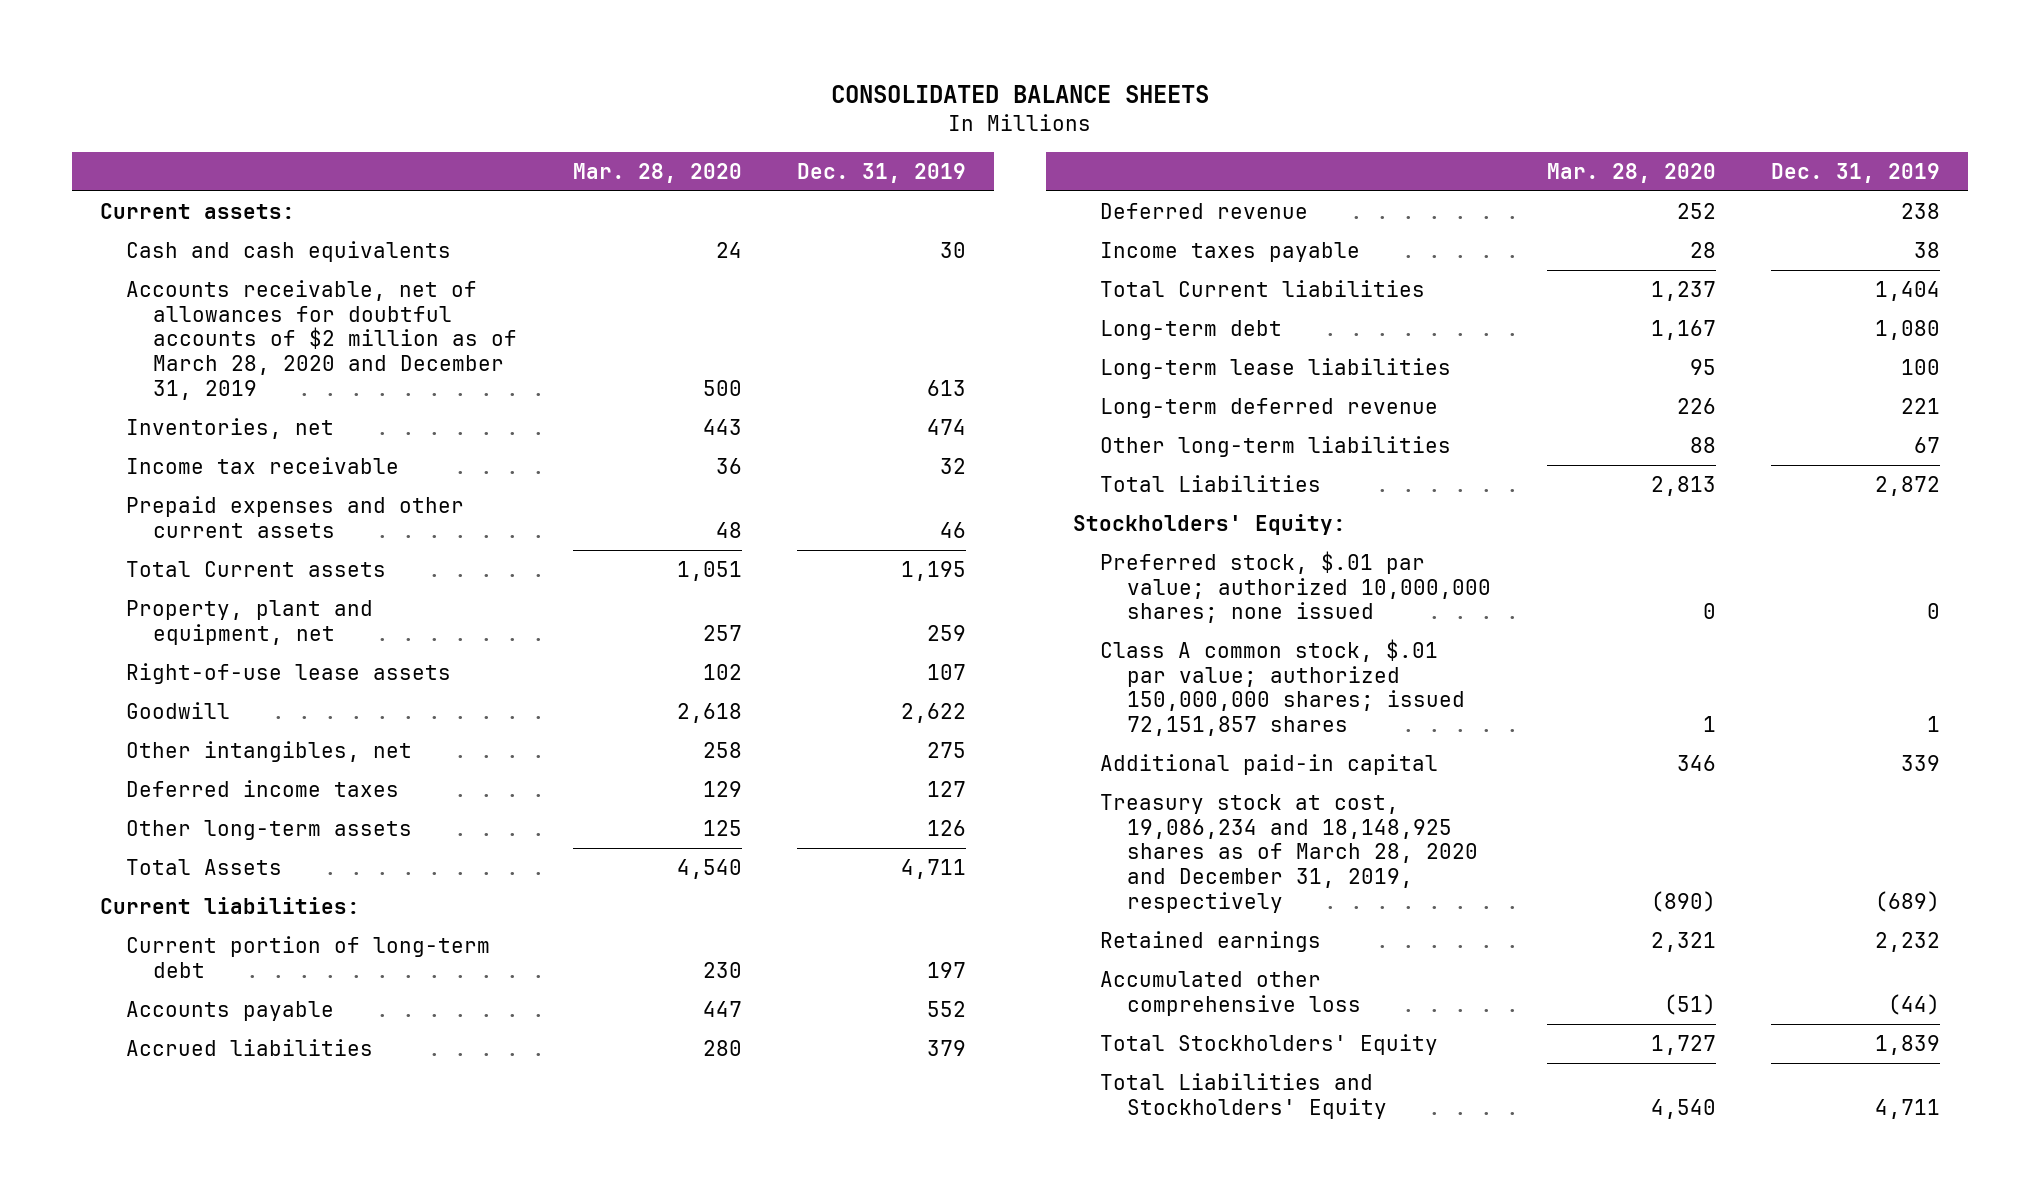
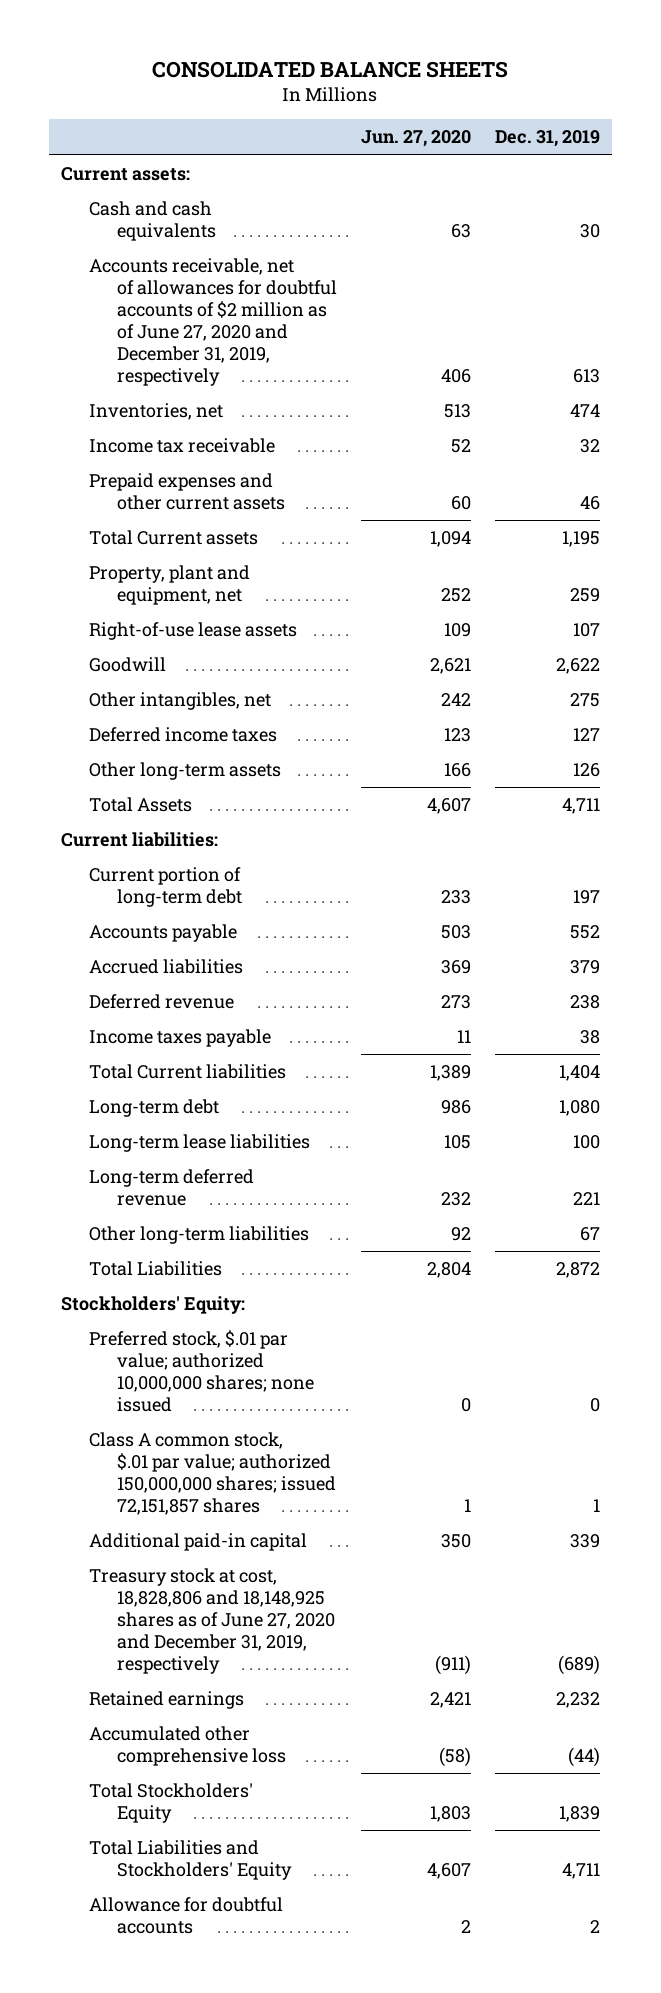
- | Mar. 28, 2020 | Dec. 31, 2019
+ | Jun. 27, 2020 | Dec. 31, 2019
- Accounts receivable, net of allowances for doubtful accounts of $2 million as of March 28, 2020 and December 31, 2019 | 500 | 613
+ Accounts receivable, net of allowances for doubtful accounts of $2 million as of June 27, 2020 and December 31, 2019, respectively | 406 | 613
- Treasury stock at cost, 19,086,234 and 18,148,925 shares as of March 28, 2020 and December 31, 2019, respectively | (890) | (689)
+ Treasury stock at cost, 18,828,806 and 18,148,925 shares as of June 27, 2020 and December 31, 2019, respectively | (911) | (689)
+ Allowance for doubtful accounts | 2 | 2

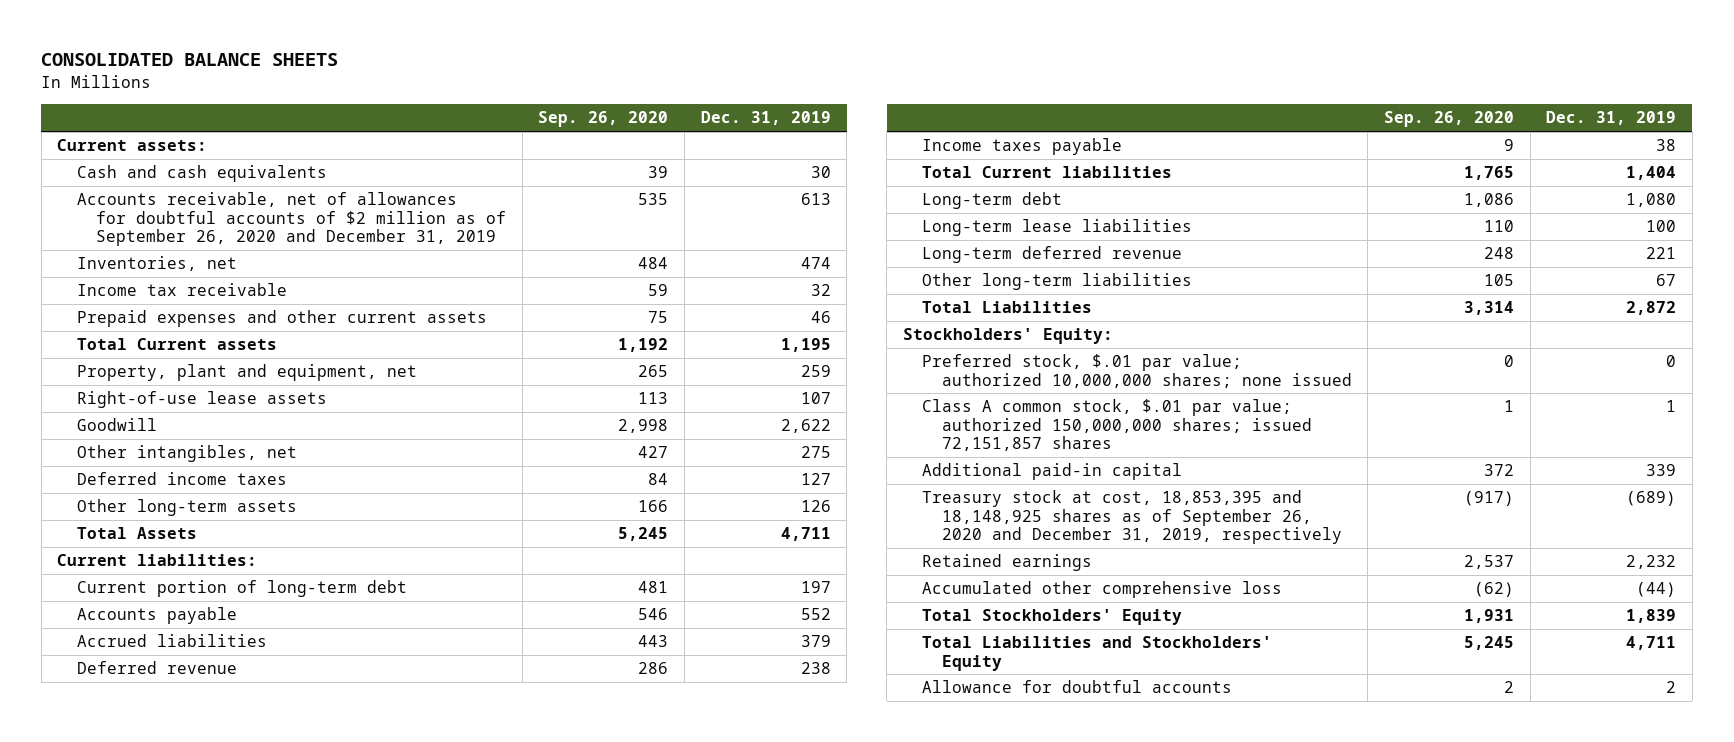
- | Jun. 27, 2020 | Dec. 31, 2019
+ | Sep. 26, 2020 | Dec. 31, 2019
- Accounts receivable, net of allowances for doubtful accounts of $2 million as of June 27, 2020 and December 31, 2019, respectively | 406 | 613
+ Accounts receivable, net of allowances for doubtful accounts of $2 million as of September 26, 2020 and December 31, 2019 | 535 | 613
- Treasury stock at cost, 18,828,806 and 18,148,925 shares as of June 27, 2020 and December 31, 2019, respectively | (911) | (689)
+ Treasury stock at cost, 18,853,395 and 18,148,925 shares as of September 26, 2020 and December 31, 2019, respectively | (917) | (689)

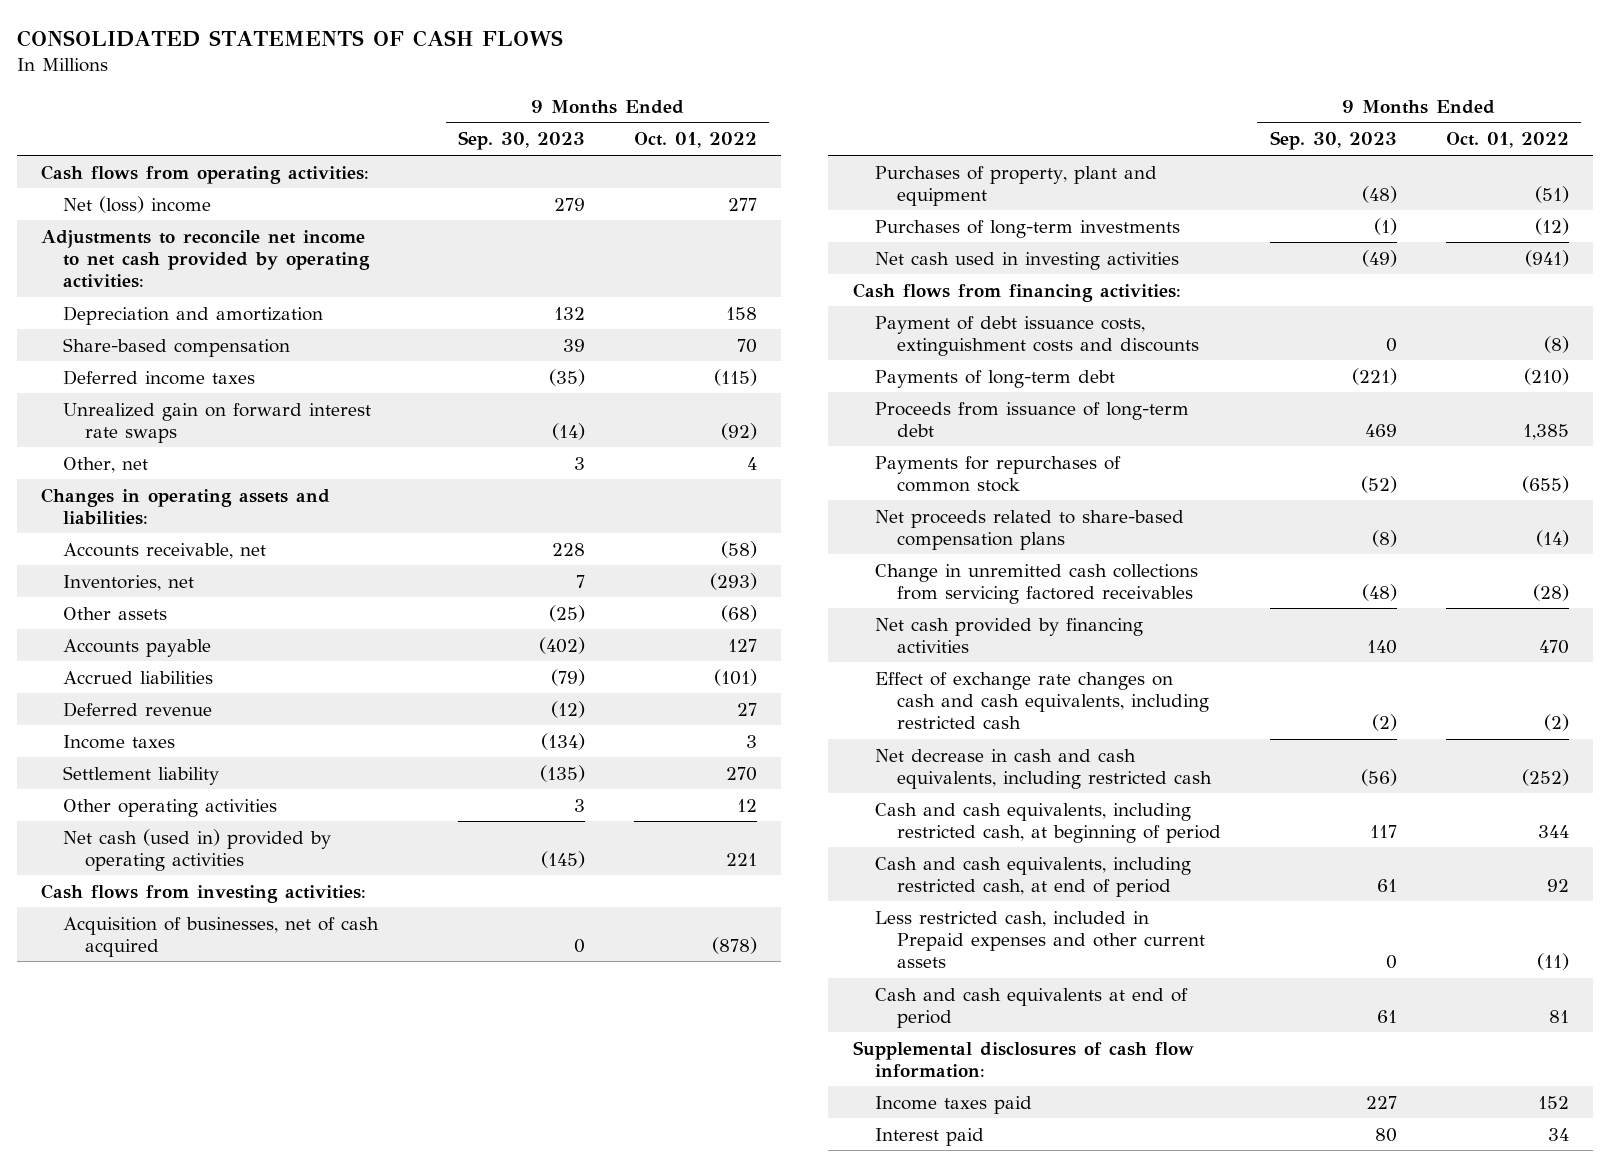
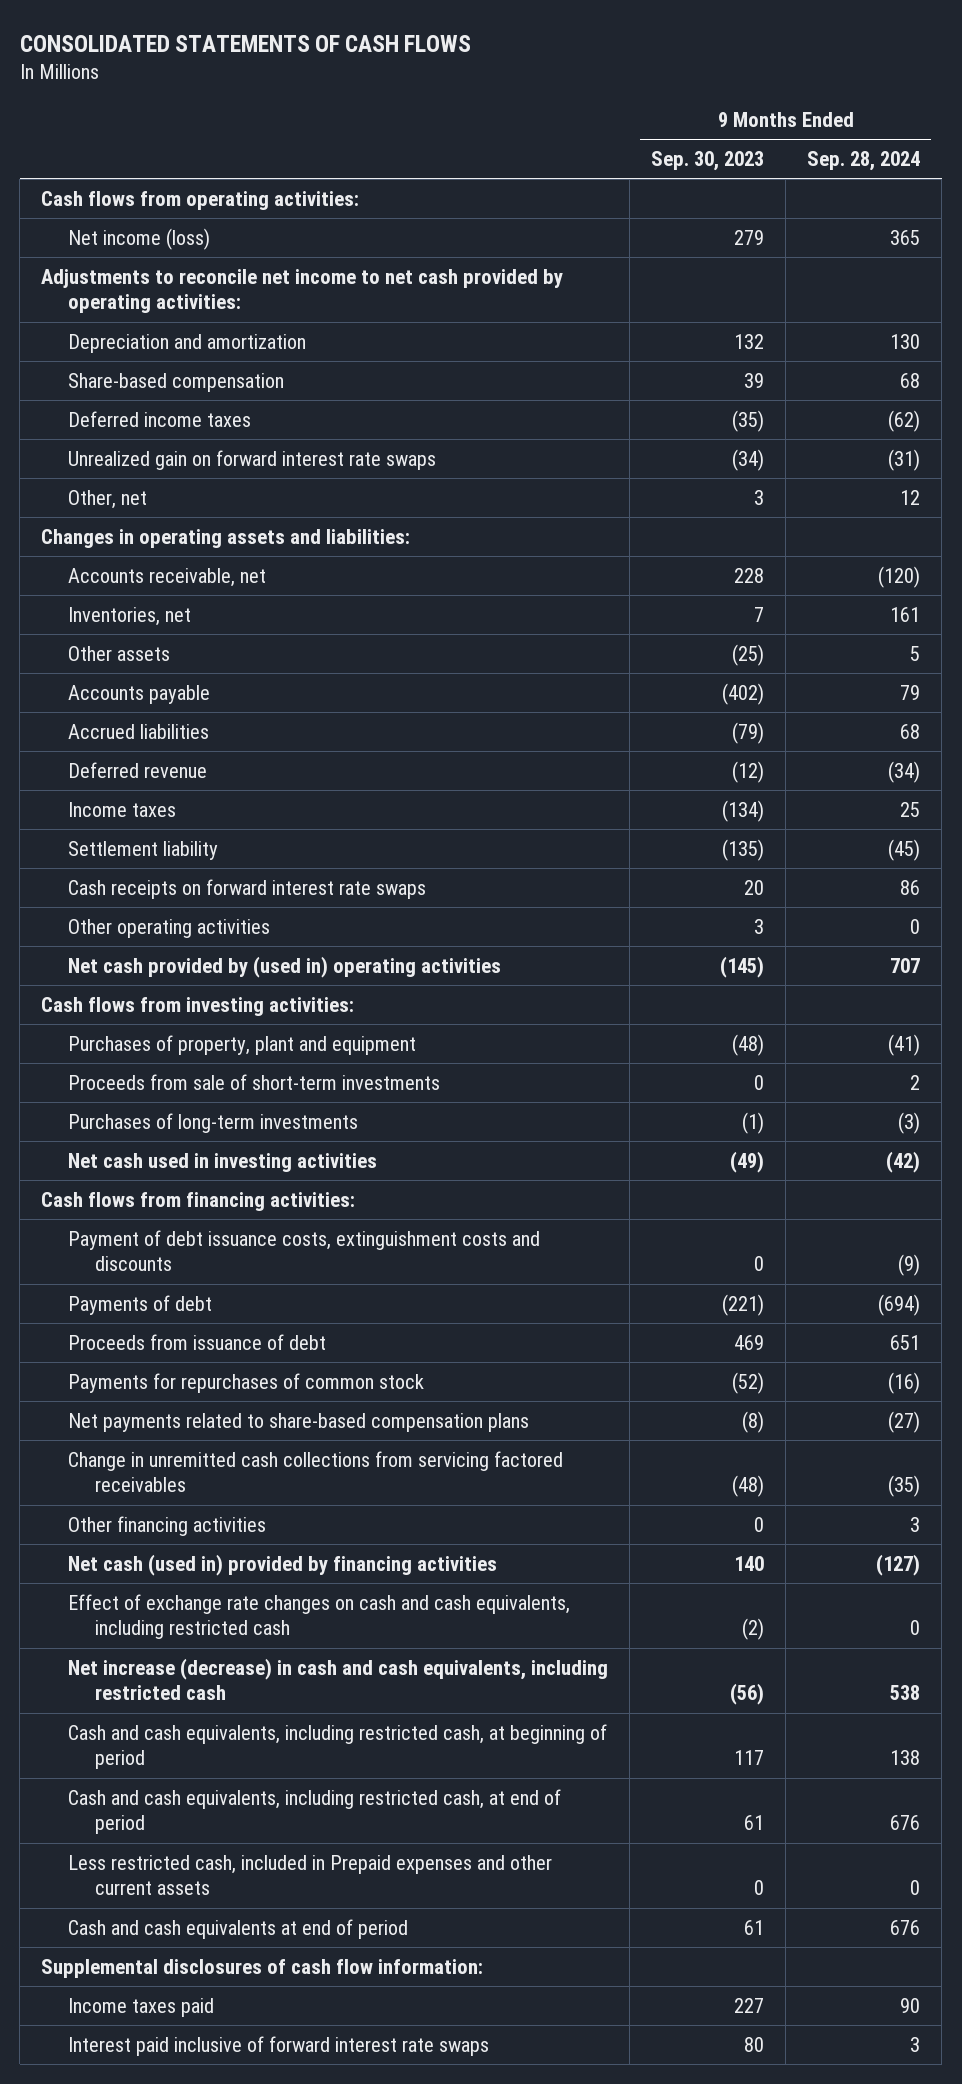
- | 9 Months Ended Sep. 30, 2023 | 9 Months Ended Oct. 01, 2022
+ | 9 Months Ended Sep. 30, 2023 | 9 Months Ended Sep. 28, 2024
- Net (loss) income | 279 | 277
+ Net income (loss) | 279 | 365
- Unrealized gain on forward interest rate swaps | (14) | (92)
+ Unrealized gain on forward interest rate swaps | (34) | (31)
+ Cash receipts on forward interest rate swaps | 20 | 86
- Net cash (used in) provided by operating activities | (145) | 221
+ Net cash provided by (used in) operating activities | (145) | 707
- Acquisition of businesses, net of cash acquired | 0 | (878)
+ Proceeds from sale of short-term investments | 0 | 2
- Payments of long-term debt | (221) | (210)
- Proceeds from issuance of long-term debt | 469 | 1,385
+ Payments of debt | (221) | (694)
+ Proceeds from issuance of debt | 469 | 651
- Net proceeds related to share-based compensation plans | (8) | (14)
+ Net payments related to share-based compensation plans | (8) | (27)
- Net cash provided by financing activities | 140 | 470
+ Other financing activities | 0 | 3
+ Net cash (used in) provided by financing activities | 140 | (127)
- Net decrease in cash and cash equivalents, including restricted cash | (56) | (252)
+ Net increase (decrease) in cash and cash equivalents, including restricted cash | (56) | 538
- Interest paid | 80 | 34
+ Interest paid inclusive of forward interest rate swaps | 80 | 3

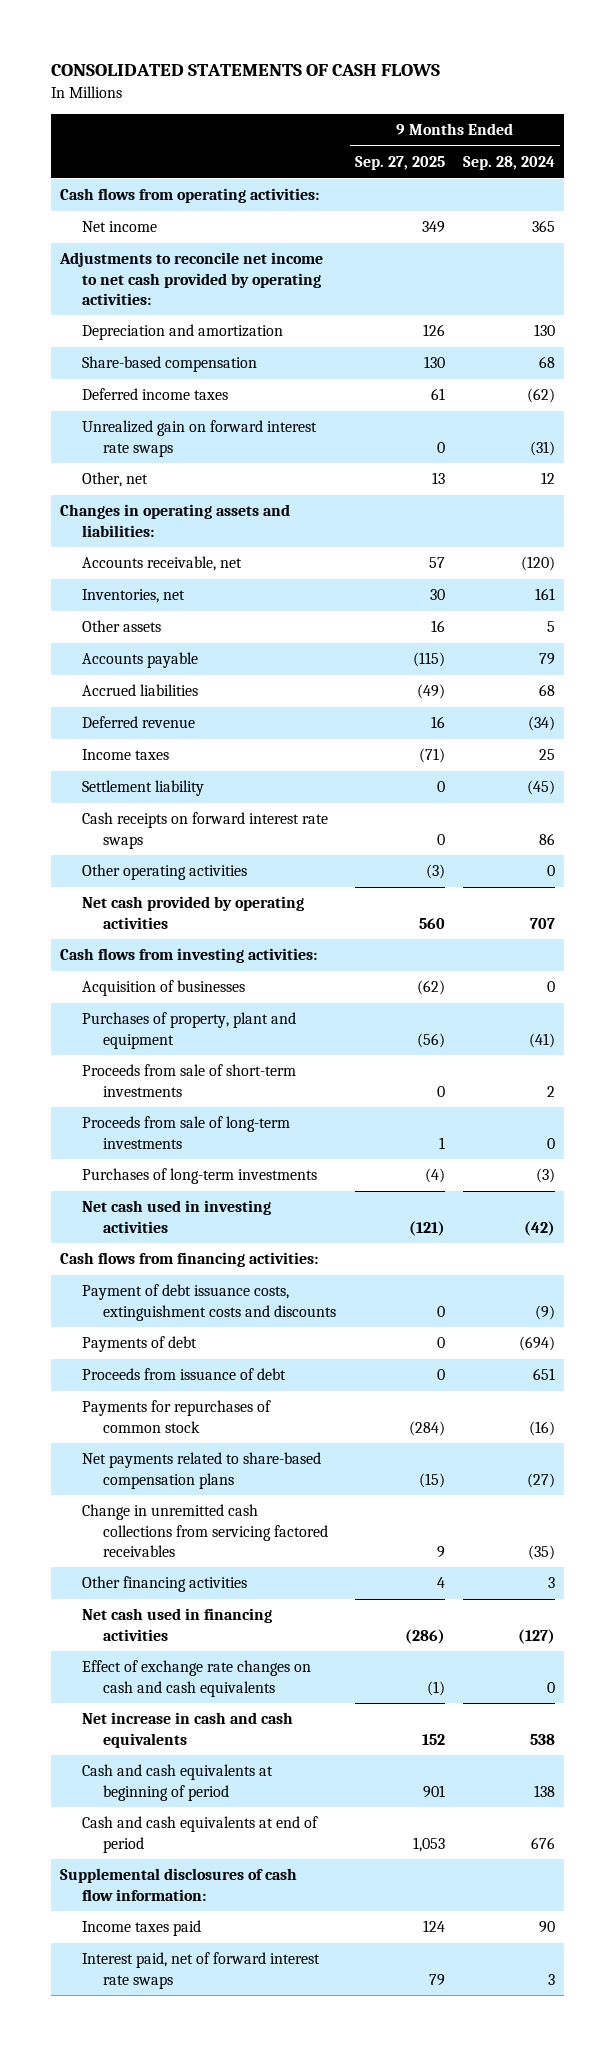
- | 9 Months Ended Sep. 30, 2023 | 9 Months Ended Sep. 28, 2024
+ | 9 Months Ended Sep. 27, 2025 | 9 Months Ended Sep. 28, 2024
- Net income (loss) | 279 | 365
+ Net income | 349 | 365
- Net cash provided by (used in) operating activities | (145) | 707
+ Net cash provided by operating activities | 560 | 707
+ Acquisition of businesses | (62) | 0
+ Proceeds from sale of long-term investments | 1 | 0
- Net cash (used in) provided by financing activities | 140 | (127)
- Effect of exchange rate changes on cash and cash equivalents, including restricted cash | (2) | 0
- Net increase (decrease) in cash and cash equivalents, including restricted cash | (56) | 538
- Cash and cash equivalents, including restricted cash, at beginning of period | 117 | 138
- Cash and cash equivalents, including restricted cash, at end of period | 61 | 676
- Less restricted cash, included in Prepaid expenses and other current assets | 0 | 0
+ Net cash used in financing activities | (286) | (127)
+ Effect of exchange rate changes on cash and cash equivalents | (1) | 0
+ Net increase in cash and cash equivalents | 152 | 538
+ Cash and cash equivalents at beginning of period | 901 | 138
- Interest paid inclusive of forward interest rate swaps | 80 | 3
+ Interest paid, net of forward interest rate swaps | 79 | 3

